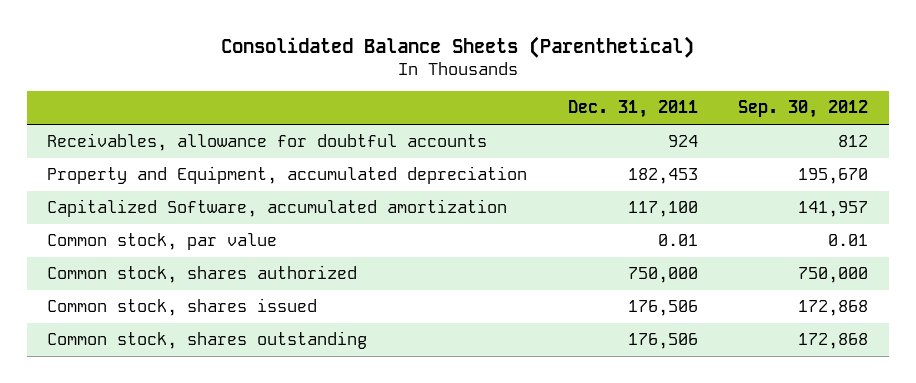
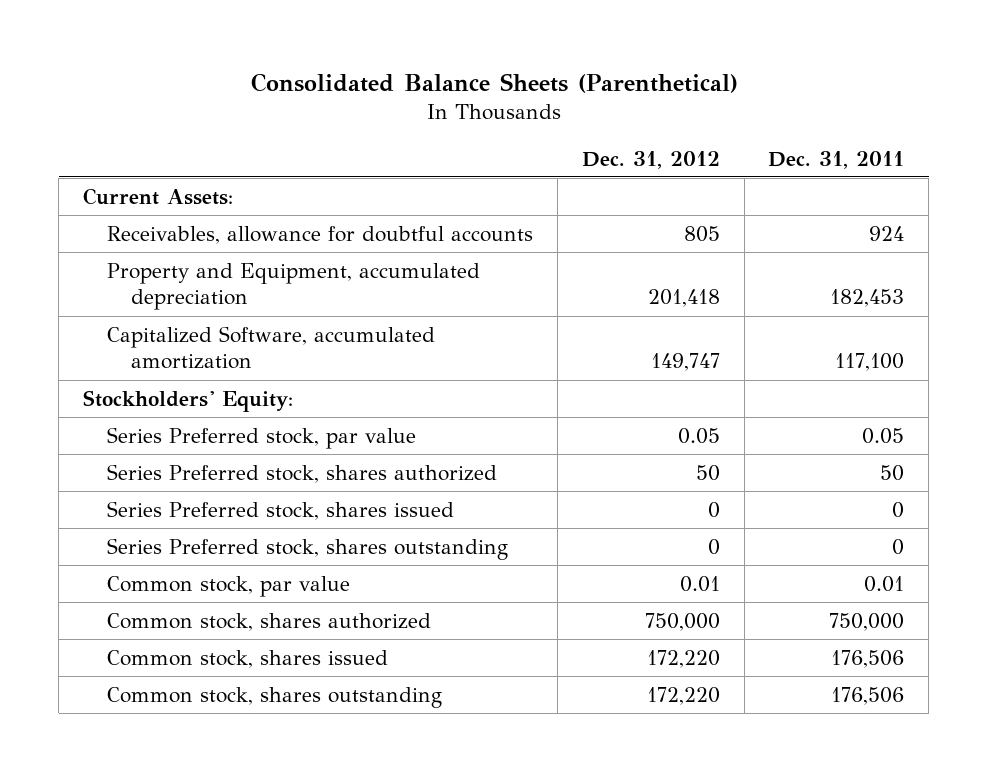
- | Dec. 31, 2011 | Sep. 30, 2012
+ | Dec. 31, 2012 | Dec. 31, 2011
+ Current Assets:
+ Stockholders' Equity:
+ Series Preferred stock, par value | 0.05 | 0.05
+ Series Preferred stock, shares authorized | 50 | 50
+ Series Preferred stock, shares issued | 0 | 0
+ Series Preferred stock, shares outstanding | 0 | 0

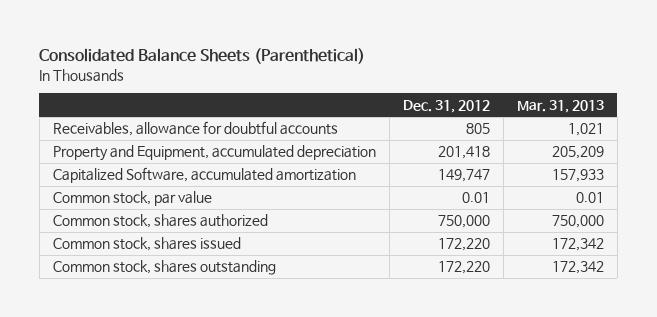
- | Dec. 31, 2012 | Dec. 31, 2011
+ | Dec. 31, 2012 | Mar. 31, 2013
- Current Assets:
- Stockholders' Equity:
- Series Preferred stock, par value | 0.05 | 0.05
- Series Preferred stock, shares authorized | 50 | 50
- Series Preferred stock, shares issued | 0 | 0
- Series Preferred stock, shares outstanding | 0 | 0

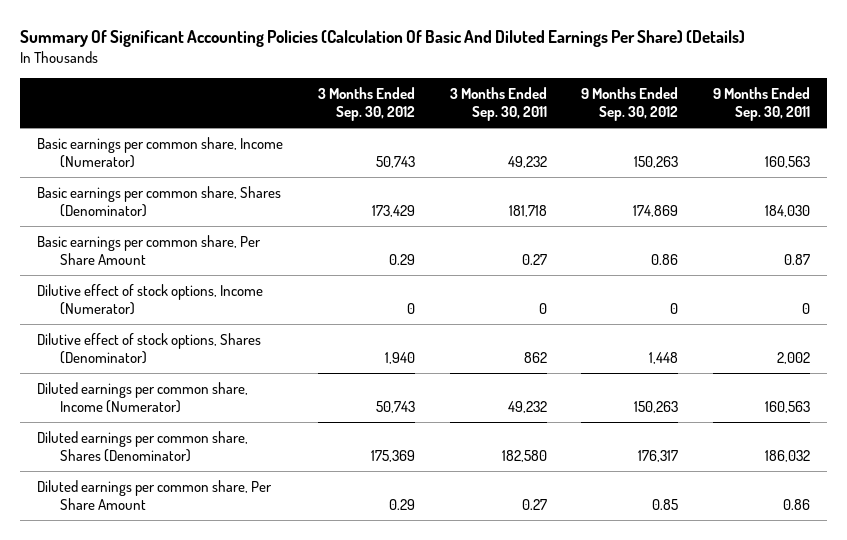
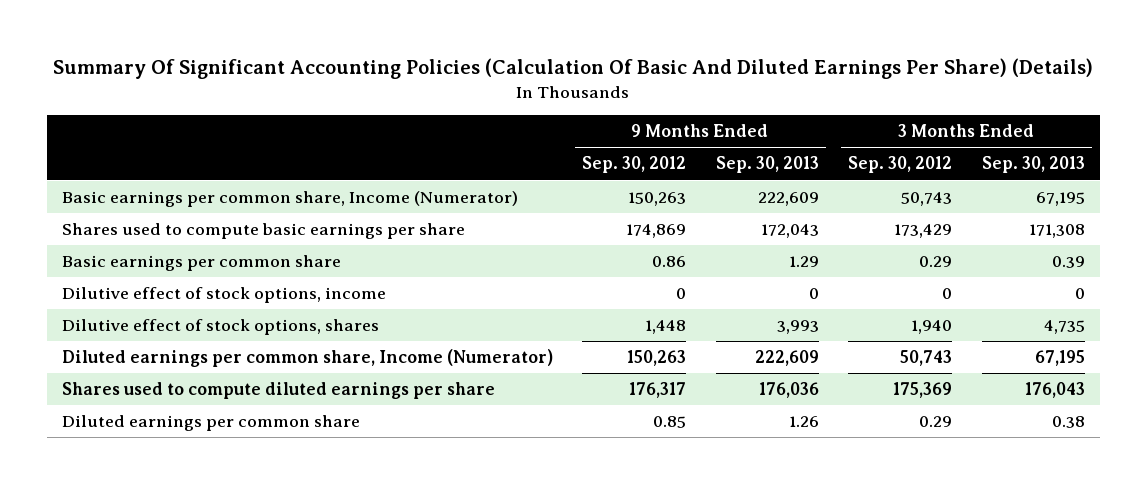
- | 3 Months Ended Sep. 30, 2012 | 3 Months Ended Sep. 30, 2011 | 9 Months Ended Sep. 30, 2012 | 9 Months Ended Sep. 30, 2011
+ | 9 Months Ended Sep. 30, 2012 | 9 Months Ended Sep. 30, 2013 | 3 Months Ended Sep. 30, 2012 | 3 Months Ended Sep. 30, 2013
- Basic earnings per common share, Shares (Denominator) | 173,429 | 181,718 | 174,869 | 184,030
- Basic earnings per common share, Per Share Amount | 0.29 | 0.27 | 0.86 | 0.87
- Dilutive effect of stock options, Income (Numerator) | 0 | 0 | 0 | 0
- Dilutive effect of stock options, Shares (Denominator) | 1,940 | 862 | 1,448 | 2,002
+ Shares used to compute basic earnings per share | 174,869 | 172,043 | 173,429 | 171,308
+ Basic earnings per common share | 0.86 | 1.29 | 0.29 | 0.39
+ Dilutive effect of stock options, income | 0 | 0 | 0 | 0
+ Dilutive effect of stock options, shares | 1,448 | 3,993 | 1,940 | 4,735
- Diluted earnings per common share, Shares (Denominator) | 175,369 | 182,580 | 176,317 | 186,032
- Diluted earnings per common share, Per Share Amount | 0.29 | 0.27 | 0.85 | 0.86
+ Shares used to compute diluted earnings per share | 176,317 | 176,036 | 175,369 | 176,043
+ Diluted earnings per common share | 0.85 | 1.26 | 0.29 | 0.38

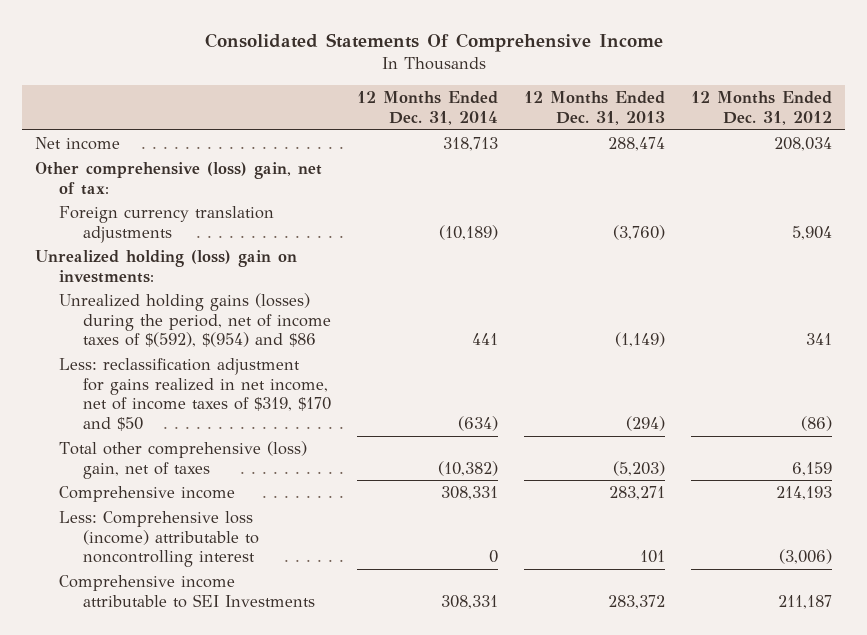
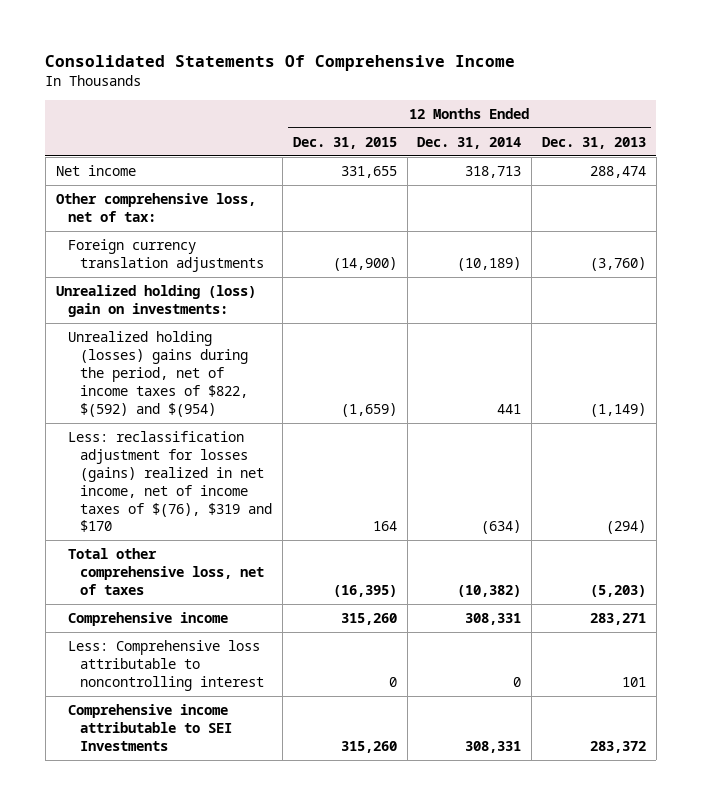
- | 12 Months Ended Dec. 31, 2014 | 12 Months Ended Dec. 31, 2013 | 12 Months Ended Dec. 31, 2012
+ | 12 Months Ended Dec. 31, 2015 | 12 Months Ended Dec. 31, 2014 | 12 Months Ended Dec. 31, 2013
- Other comprehensive (loss) gain, net of tax:
+ Other comprehensive loss, net of tax:
- Unrealized holding gains (losses) during the period, net of income taxes of $(592), $(954) and $86 | 441 | (1,149) | 341
- Less: reclassification adjustment for gains realized in net income, net of income taxes of $319, $170 and $50 | (634) | (294) | (86)
- Total other comprehensive (loss) gain, net of taxes | (10,382) | (5,203) | 6,159
+ Unrealized holding (losses) gains during the period, net of income taxes of $822, $(592) and $(954) | (1,659) | 441 | (1,149)
+ Less: reclassification adjustment for losses (gains) realized in net income, net of income taxes of $(76), $319 and $170 | 164 | (634) | (294)
+ Total other comprehensive loss, net of taxes | (16,395) | (10,382) | (5,203)
- Less: Comprehensive loss (income) attributable to noncontrolling interest | 0 | 101 | (3,006)
+ Less: Comprehensive loss attributable to noncontrolling interest | 0 | 0 | 101

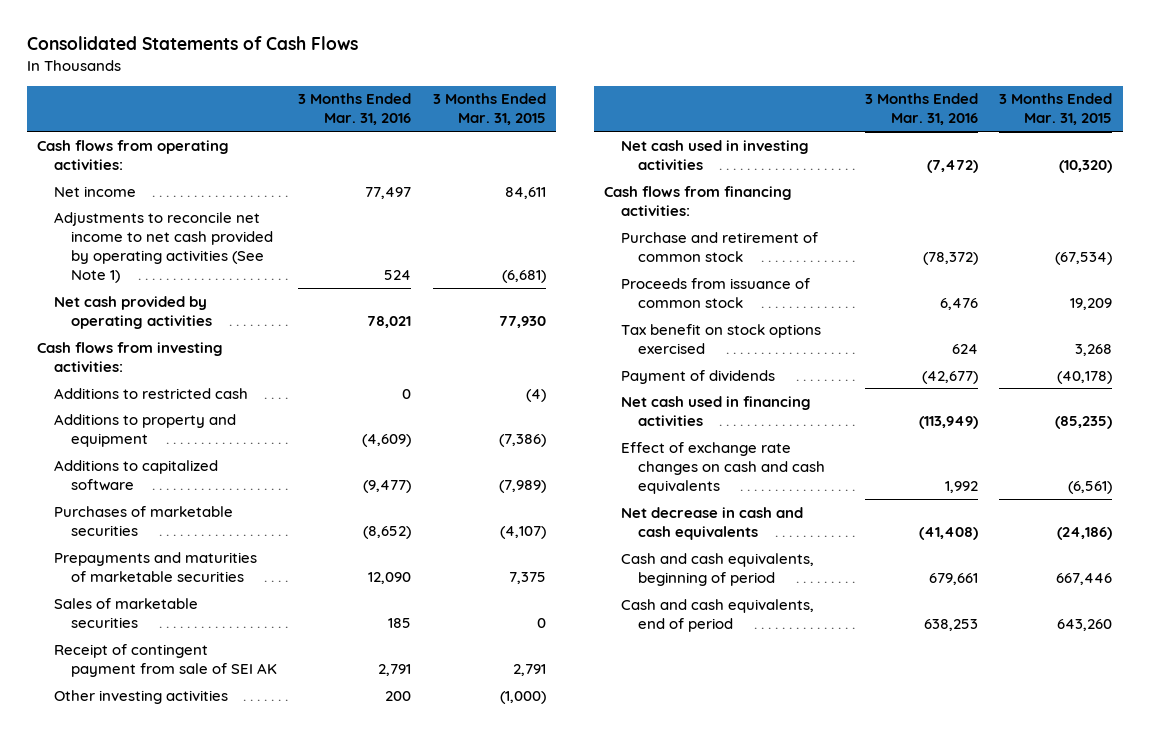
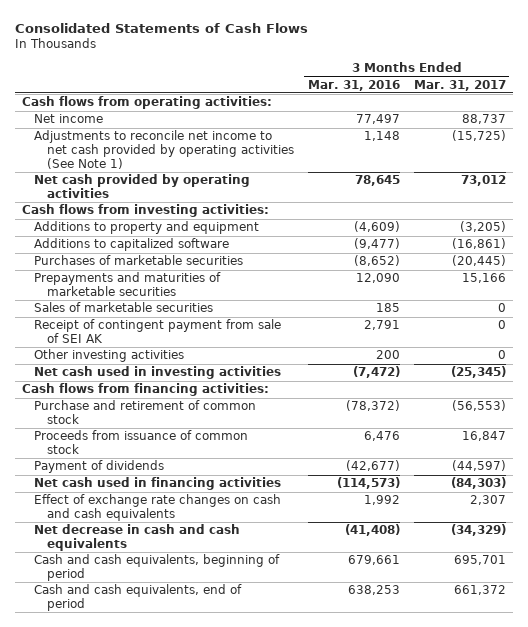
- | 3 Months Ended Mar. 31, 2016 | 3 Months Ended Mar. 31, 2015
+ | 3 Months Ended Mar. 31, 2016 | 3 Months Ended Mar. 31, 2017
- Adjustments to reconcile net income to net cash provided by operating activities (See Note 1) | 524 | (6,681)
- Net cash provided by operating activities | 78,021 | 77,930
+ Adjustments to reconcile net income to net cash provided by operating activities (See Note 1) | 1,148 | (15,725)
+ Net cash provided by operating activities | 78,645 | 73,012
- Additions to restricted cash | 0 | (4)
- Tax benefit on stock options exercised | 624 | 3,268
- Net cash used in financing activities | (113,949) | (85,235)
+ Net cash used in financing activities | (114,573) | (84,303)

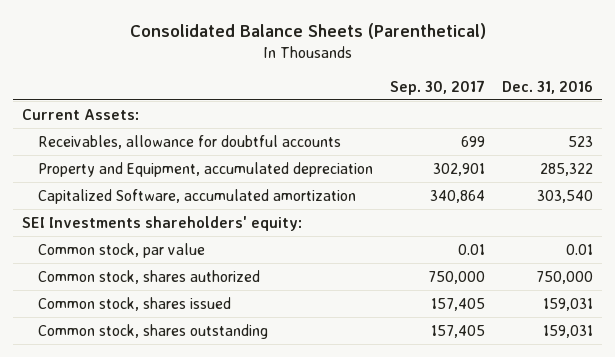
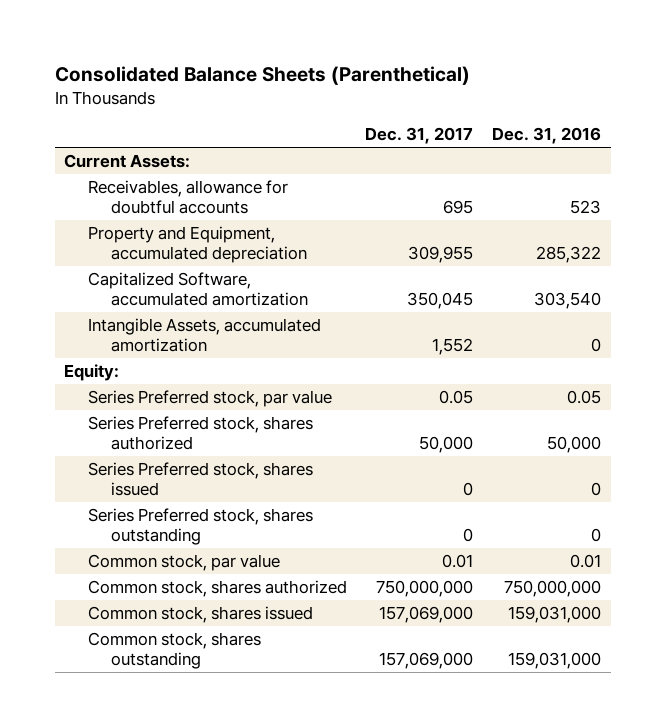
- | Sep. 30, 2017 | Dec. 31, 2016
+ | Dec. 31, 2017 | Dec. 31, 2016
- SEI Investments shareholders' equity:
+ Intangible Assets, accumulated amortization | 1,552 | 0
+ Equity:
+ Series Preferred stock, par value | 0.05 | 0.05
+ Series Preferred stock, shares authorized | 50,000 | 50,000
+ Series Preferred stock, shares issued | 0 | 0
+ Series Preferred stock, shares outstanding | 0 | 0
- Common stock, shares authorized | 750,000 | 750,000
- Common stock, shares issued | 157,405 | 159,031
- Common stock, shares outstanding | 157,405 | 159,031
+ Common stock, shares authorized | 750,000,000 | 750,000,000
+ Common stock, shares issued | 157,069,000 | 159,031,000
+ Common stock, shares outstanding | 157,069,000 | 159,031,000

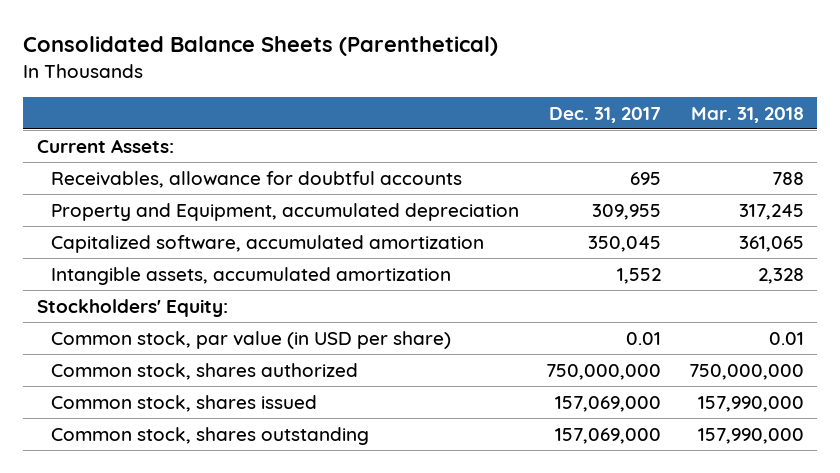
- | Dec. 31, 2017 | Dec. 31, 2016
+ | Dec. 31, 2017 | Mar. 31, 2018
- Capitalized Software, accumulated amortization | 350,045 | 303,540
- Intangible Assets, accumulated amortization | 1,552 | 0
- Equity:
- Series Preferred stock, par value | 0.05 | 0.05
- Series Preferred stock, shares authorized | 50,000 | 50,000
- Series Preferred stock, shares issued | 0 | 0
- Series Preferred stock, shares outstanding | 0 | 0
- Common stock, par value | 0.01 | 0.01
+ Capitalized software, accumulated amortization | 350,045 | 361,065
+ Intangible assets, accumulated amortization | 1,552 | 2,328
+ Stockholders' Equity:
+ Common stock, par value (in USD per share) | 0.01 | 0.01

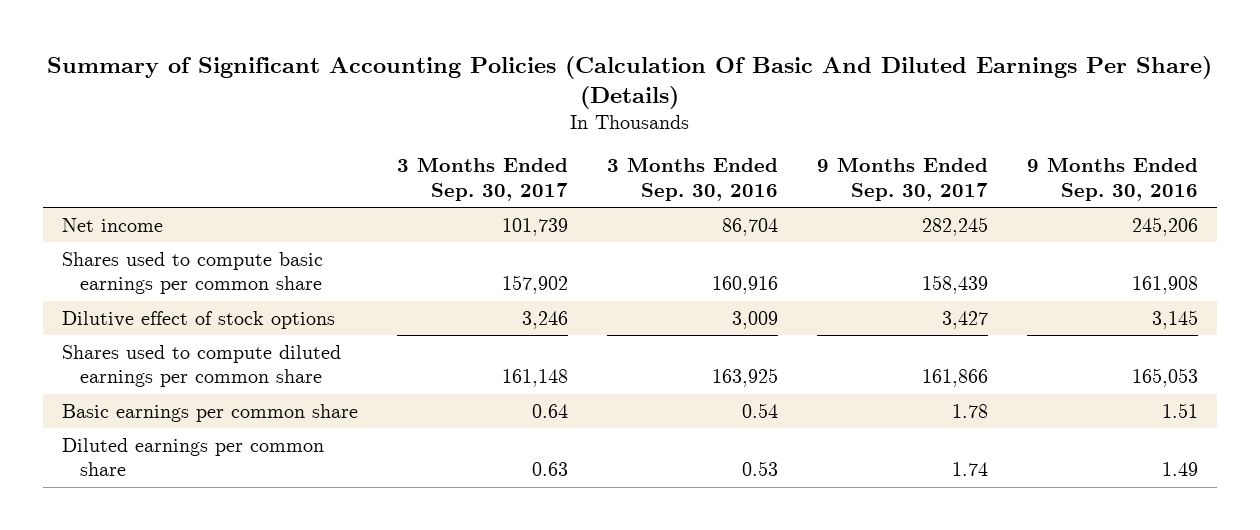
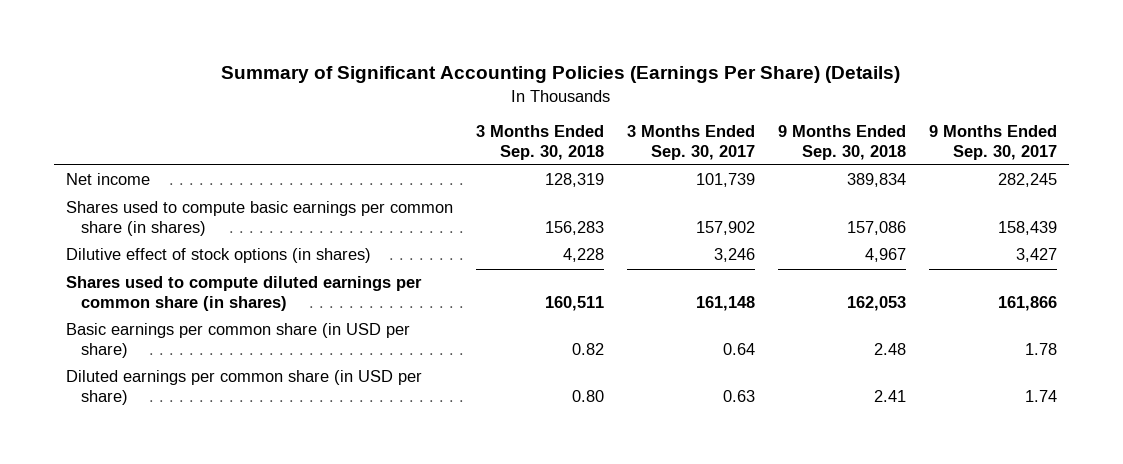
- Summary of Significant Accounting Policies (Calculation Of Basic And Diluted Earnings Per Share) (Details)
+ Summary of Significant Accounting Policies (Earnings Per Share) (Details)
- | 3 Months Ended Sep. 30, 2017 | 3 Months Ended Sep. 30, 2016 | 9 Months Ended Sep. 30, 2017 | 9 Months Ended Sep. 30, 2016
+ | 3 Months Ended Sep. 30, 2018 | 3 Months Ended Sep. 30, 2017 | 9 Months Ended Sep. 30, 2018 | 9 Months Ended Sep. 30, 2017
- Shares used to compute basic earnings per common share | 157,902 | 160,916 | 158,439 | 161,908
- Dilutive effect of stock options | 3,246 | 3,009 | 3,427 | 3,145
- Shares used to compute diluted earnings per common share | 161,148 | 163,925 | 161,866 | 165,053
- Basic earnings per common share | 0.64 | 0.54 | 1.78 | 1.51
- Diluted earnings per common share | 0.63 | 0.53 | 1.74 | 1.49
+ Shares used to compute basic earnings per common share (in shares) | 156,283 | 157,902 | 157,086 | 158,439
+ Dilutive effect of stock options (in shares) | 4,228 | 3,246 | 4,967 | 3,427
+ Shares used to compute diluted earnings per common share (in shares) | 160,511 | 161,148 | 162,053 | 161,866
+ Basic earnings per common share (in USD per share) | 0.82 | 0.64 | 2.48 | 1.78
+ Diluted earnings per common share (in USD per share) | 0.80 | 0.63 | 2.41 | 1.74

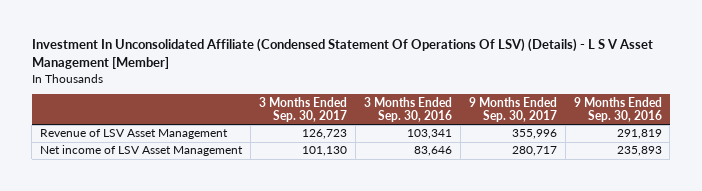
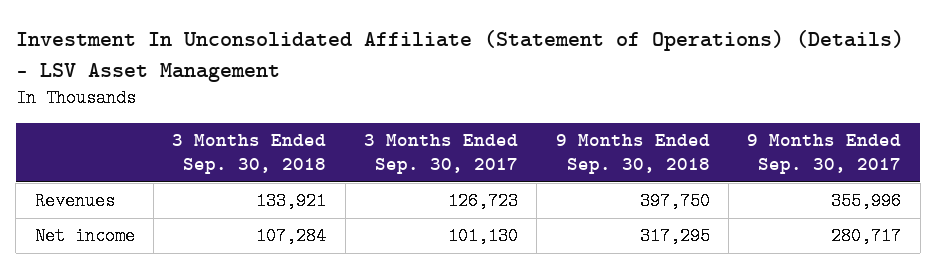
- Investment In Unconsolidated Affiliate (Condensed Statement Of Operations Of LSV) (Details) - L S V Asset Management [Member]
+ Investment In Unconsolidated Affiliate (Statement of Operations) (Details) - LSV Asset Management
- | 3 Months Ended Sep. 30, 2017 | 3 Months Ended Sep. 30, 2016 | 9 Months Ended Sep. 30, 2017 | 9 Months Ended Sep. 30, 2016
+ | 3 Months Ended Sep. 30, 2018 | 3 Months Ended Sep. 30, 2017 | 9 Months Ended Sep. 30, 2018 | 9 Months Ended Sep. 30, 2017
- Revenue of LSV Asset Management | 126,723 | 103,341 | 355,996 | 291,819
- Net income of LSV Asset Management | 101,130 | 83,646 | 280,717 | 235,893
+ Revenues | 133,921 | 126,723 | 397,750 | 355,996
+ Net income | 107,284 | 101,130 | 317,295 | 280,717

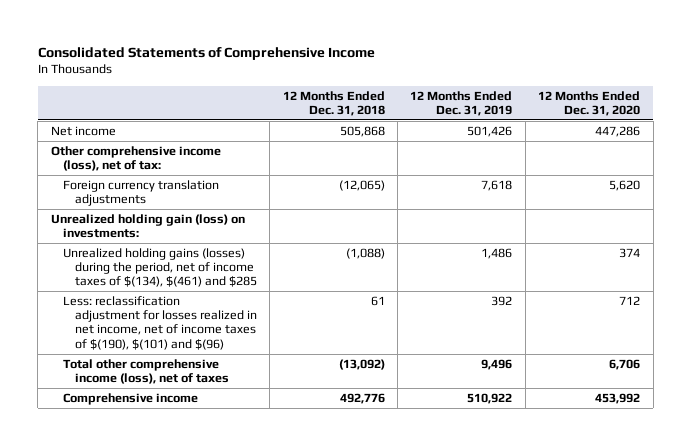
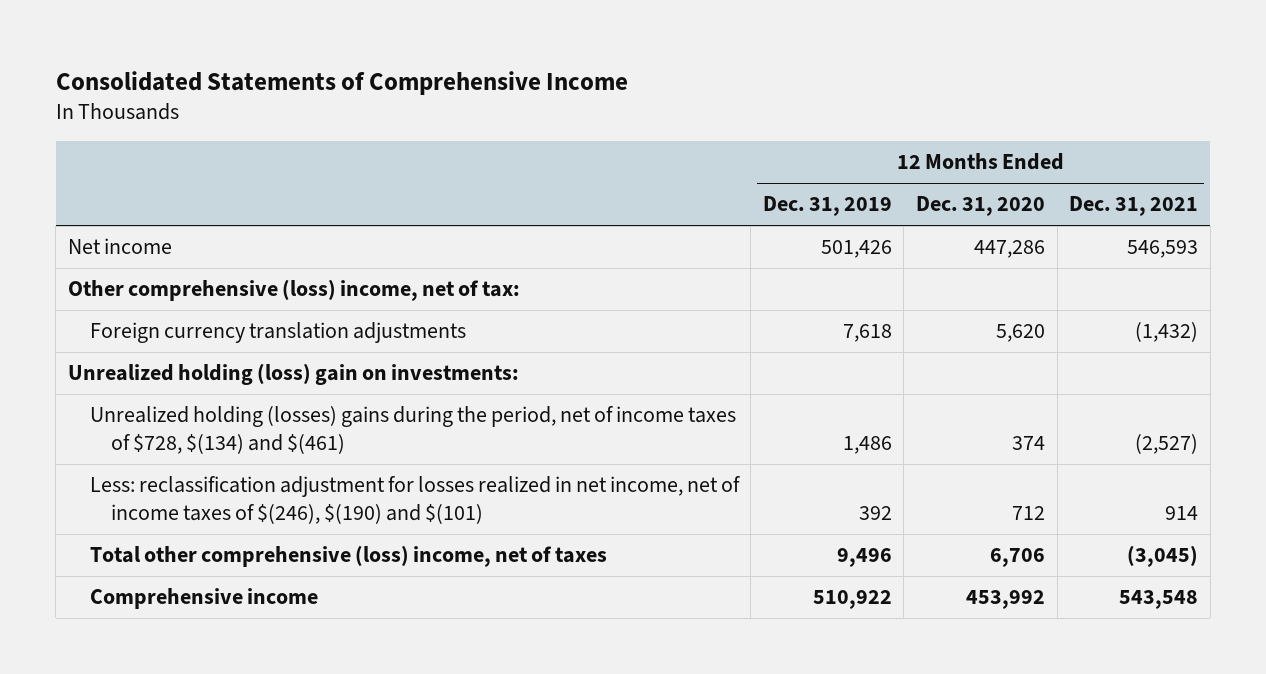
- | 12 Months Ended Dec. 31, 2018 | 12 Months Ended Dec. 31, 2019 | 12 Months Ended Dec. 31, 2020
+ | 12 Months Ended Dec. 31, 2019 | 12 Months Ended Dec. 31, 2020 | 12 Months Ended Dec. 31, 2021
- Other comprehensive income (loss), net of tax:
+ Other comprehensive (loss) income, net of tax:
- Unrealized holding gain (loss) on investments:
- Unrealized holding gains (losses) during the period, net of income taxes of $(134), $(461) and $285 | (1,088) | 1,486 | 374
- Less: reclassification adjustment for losses realized in net income, net of income taxes of $(190), $(101) and $(96) | 61 | 392 | 712
- Total other comprehensive income (loss), net of taxes | (13,092) | 9,496 | 6,706
+ Unrealized holding (loss) gain on investments:
+ Unrealized holding (losses) gains during the period, net of income taxes of $728, $(134) and $(461) | 1,486 | 374 | (2,527)
+ Less: reclassification adjustment for losses realized in net income, net of income taxes of $(246), $(190) and $(101) | 392 | 712 | 914
+ Total other comprehensive (loss) income, net of taxes | 9,496 | 6,706 | (3,045)

